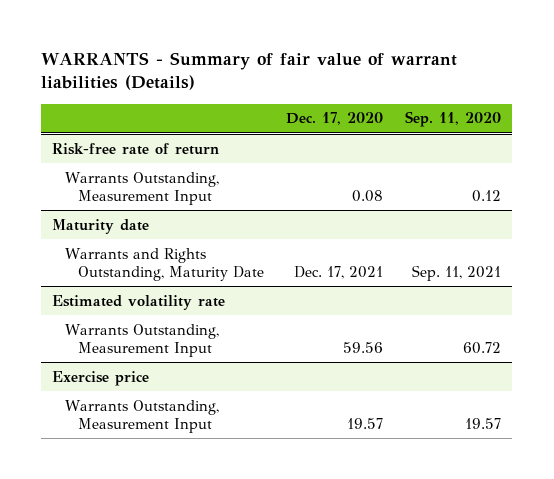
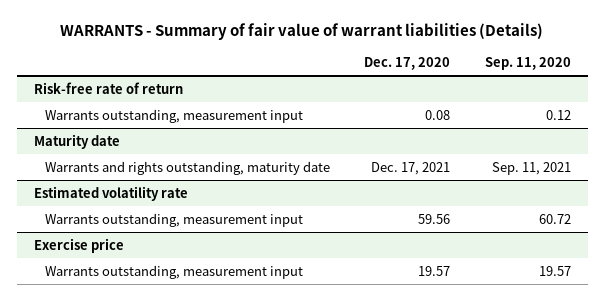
@ Risk-free rate of return
- Warrants Outstanding, Measurement Input | 0.08 | 0.12
+ Warrants outstanding, measurement input | 0.08 | 0.12
@ Maturity date
- Warrants and Rights Outstanding, Maturity Date | Dec. 17, 2021 | Sep. 11, 2021
+ Warrants and rights outstanding, maturity date | Dec. 17, 2021 | Sep. 11, 2021
@ Estimated volatility rate
- Warrants Outstanding, Measurement Input | 59.56 | 60.72
+ Warrants outstanding, measurement input | 59.56 | 60.72
@ Exercise price
- Warrants Outstanding, Measurement Input | 19.57 | 19.57
+ Warrants outstanding, measurement input | 19.57 | 19.57

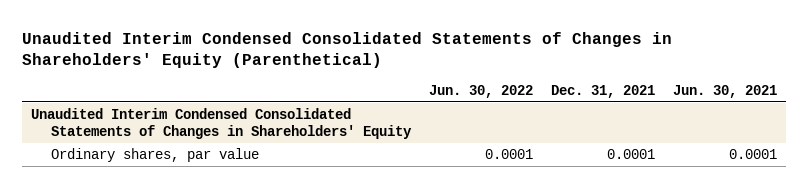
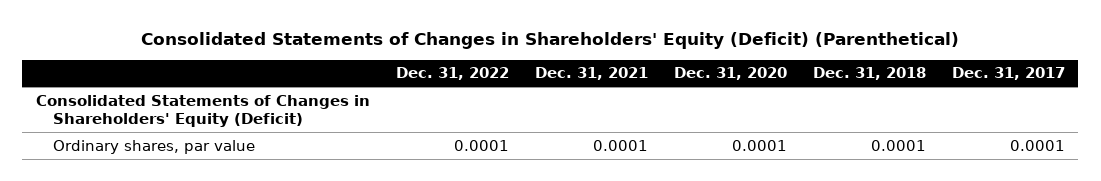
- Unaudited Interim Condensed Consolidated Statements of Changes in Shareholders' Equity (Parenthetical)
+ Consolidated Statements of Changes in Shareholders' Equity (Deficit) (Parenthetical)
- | Jun. 30, 2022 | Dec. 31, 2021 | Jun. 30, 2021
+ | Dec. 31, 2022 | Dec. 31, 2021 | Dec. 31, 2020 | Dec. 31, 2018 | Dec. 31, 2017
- Unaudited Interim Condensed Consolidated Statements of Changes in Shareholders' Equity
+ Consolidated Statements of Changes in Shareholders' Equity (Deficit)

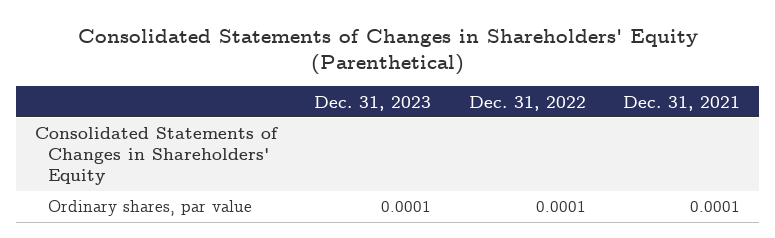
- Consolidated Statements of Changes in Shareholders' Equity (Deficit) (Parenthetical)
+ Consolidated Statements of Changes in Shareholders' Equity (Parenthetical)
- | Dec. 31, 2022 | Dec. 31, 2021 | Dec. 31, 2020 | Dec. 31, 2018 | Dec. 31, 2017
+ | Dec. 31, 2023 | Dec. 31, 2022 | Dec. 31, 2021
- Consolidated Statements of Changes in Shareholders' Equity (Deficit)
+ Consolidated Statements of Changes in Shareholders' Equity

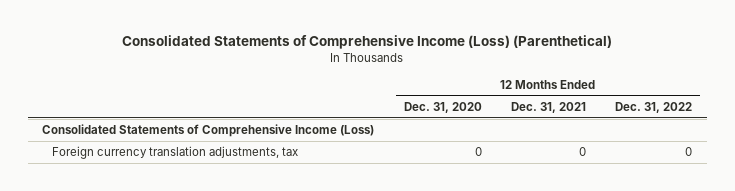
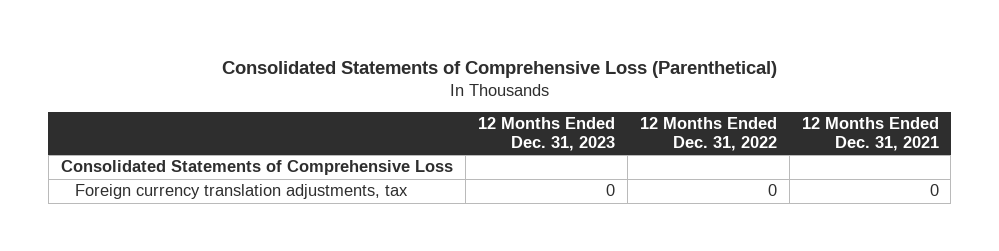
- Consolidated Statements of Comprehensive Income (Loss) (Parenthetical)
+ Consolidated Statements of Comprehensive Loss (Parenthetical)
- | 12 Months Ended Dec. 31, 2020 | 12 Months Ended Dec. 31, 2021 | 12 Months Ended Dec. 31, 2022
+ | 12 Months Ended Dec. 31, 2023 | 12 Months Ended Dec. 31, 2022 | 12 Months Ended Dec. 31, 2021
- Consolidated Statements of Comprehensive Income (Loss)
+ Consolidated Statements of Comprehensive Loss

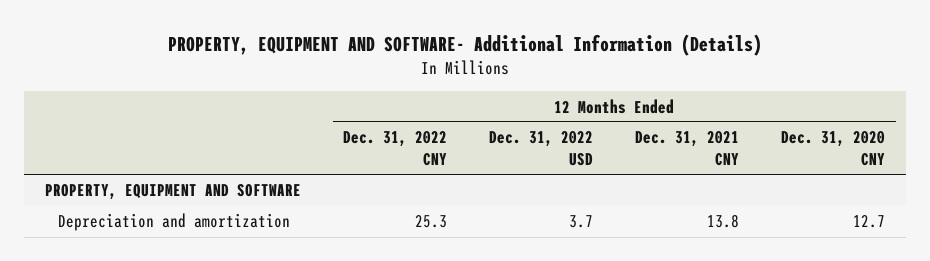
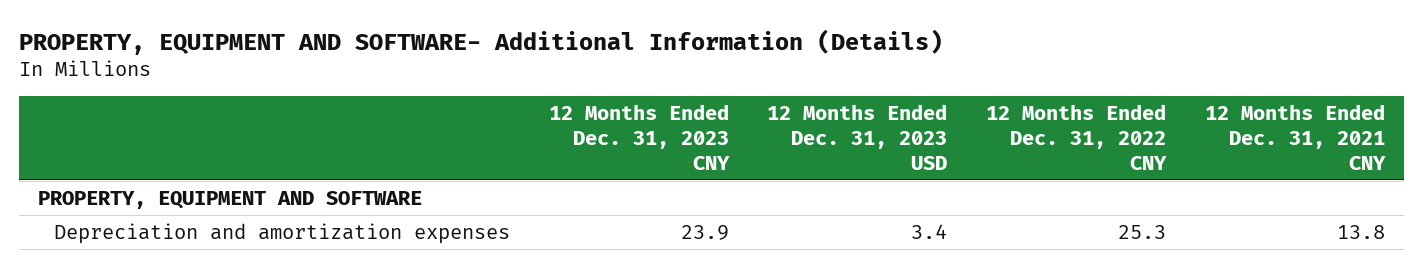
- | 12 Months Ended Dec. 31, 2022 CNY | 12 Months Ended Dec. 31, 2022 USD | 12 Months Ended Dec. 31, 2021 CNY | 12 Months Ended Dec. 31, 2020 CNY
+ | 12 Months Ended Dec. 31, 2023 CNY | 12 Months Ended Dec. 31, 2023 USD | 12 Months Ended Dec. 31, 2022 CNY | 12 Months Ended Dec. 31, 2021 CNY
- Depreciation and amortization | 25.3 | 3.7 | 13.8 | 12.7
+ Depreciation and amortization expenses | 23.9 | 3.4 | 25.3 | 13.8

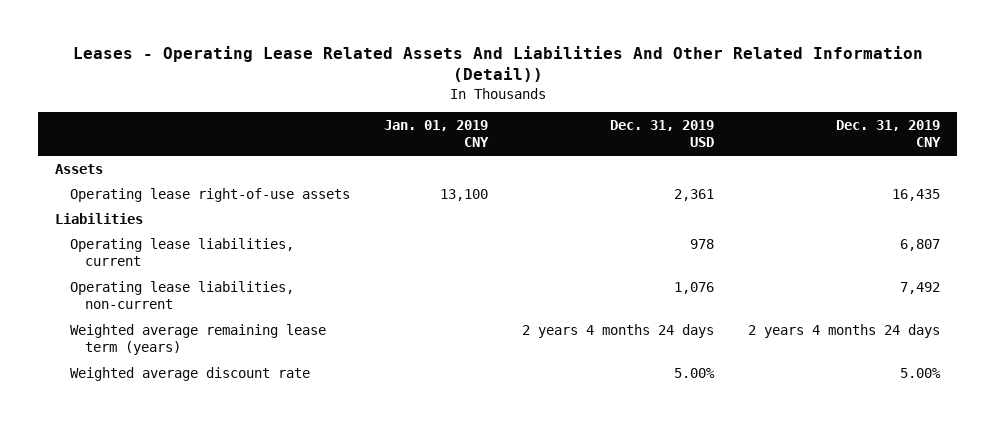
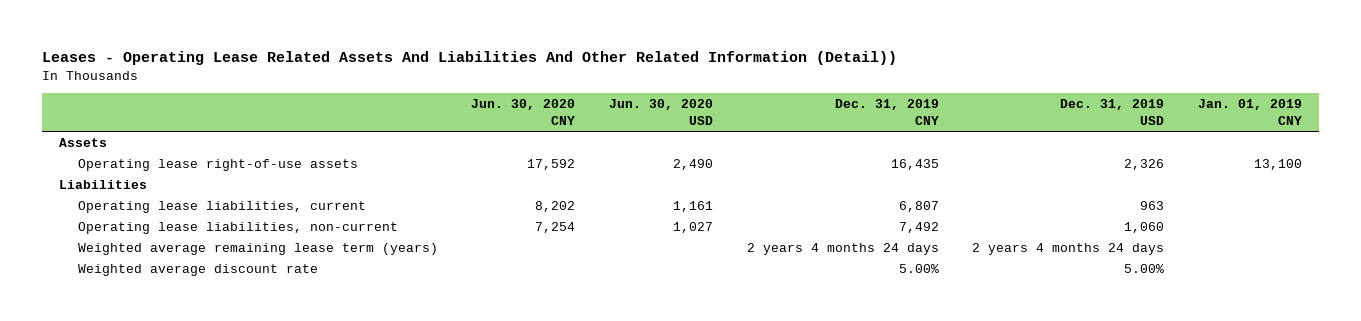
- | Jan. 01, 2019 CNY | Dec. 31, 2019 USD | Dec. 31, 2019 CNY
+ | Jun. 30, 2020 CNY | Jun. 30, 2020 USD | Dec. 31, 2019 CNY | Dec. 31, 2019 USD | Jan. 01, 2019 CNY
- Operating lease right-of-use assets | 13,100 | 2,361 | 16,435
+ Operating lease right-of-use assets | 17,592 | 2,490 | 16,435 | 2,326 | 13,100
- Operating lease liabilities, current | | 978 | 6,807
- Operating lease liabilities, non-current | | 1,076 | 7,492
+ Operating lease liabilities, current | 8,202 | 1,161 | 6,807 | 963 |
+ Operating lease liabilities, non-current | 7,254 | 1,027 | 7,492 | 1,060 |

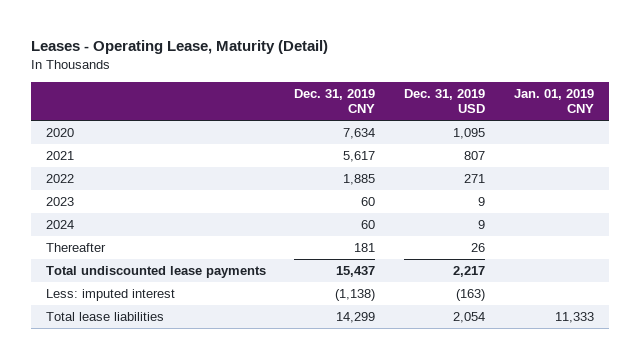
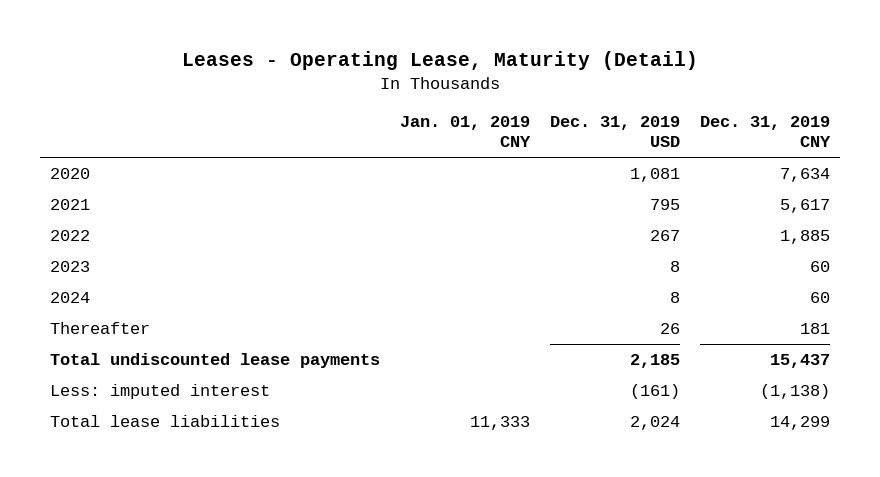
- | Dec. 31, 2019 CNY | Dec. 31, 2019 USD | Jan. 01, 2019 CNY
+ | Jan. 01, 2019 CNY | Dec. 31, 2019 USD | Dec. 31, 2019 CNY
- 2020 | 7,634 | 1,095 |
- 2021 | 5,617 | 807 |
- 2022 | 1,885 | 271 |
- 2023 | 60 | 9 |
- 2024 | 60 | 9 |
+ 2020 | | 1,081 | 7,634
+ 2021 | | 795 | 5,617
+ 2022 | | 267 | 1,885
+ 2023 | | 8 | 60
+ 2024 | | 8 | 60
- Total undiscounted lease payments | 15,437 | 2,217 |
- Less: imputed interest | (1,138) | (163) |
- Total lease liabilities | 14,299 | 2,054 | 11,333
+ Total undiscounted lease payments | | 2,185 | 15,437
+ Less: imputed interest | | (161) | (1,138)
+ Total lease liabilities | 11,333 | 2,024 | 14,299

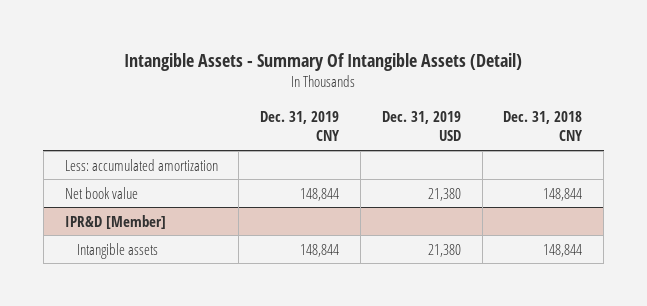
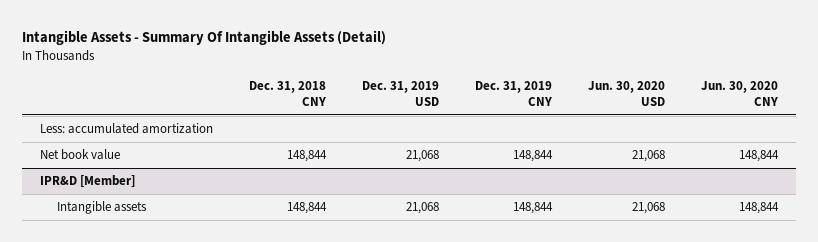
- | Dec. 31, 2019 CNY | Dec. 31, 2019 USD | Dec. 31, 2018 CNY
+ | Dec. 31, 2018 CNY | Dec. 31, 2019 USD | Dec. 31, 2019 CNY | Jun. 30, 2020 USD | Jun. 30, 2020 CNY
- Net book value | 148,844 | 21,380 | 148,844
+ Net book value | 148,844 | 21,068 | 148,844 | 21,068 | 148,844
@ IPR&D [Member]
- Intangible assets | 148,844 | 21,380 | 148,844
+ Intangible assets | 148,844 | 21,068 | 148,844 | 21,068 | 148,844

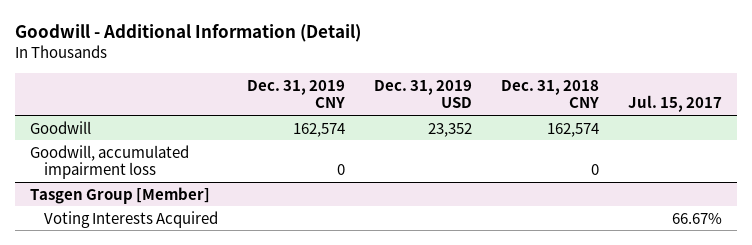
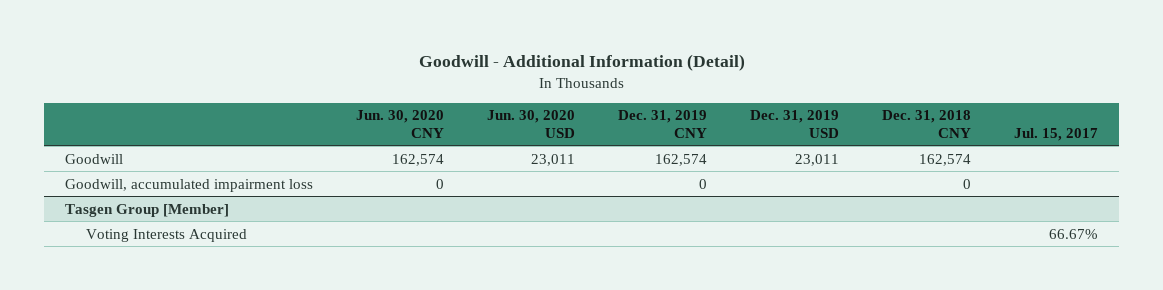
- | Dec. 31, 2019 CNY | Dec. 31, 2019 USD | Dec. 31, 2018 CNY | Jul. 15, 2017
+ | Jun. 30, 2020 CNY | Jun. 30, 2020 USD | Dec. 31, 2019 CNY | Dec. 31, 2019 USD | Dec. 31, 2018 CNY | Jul. 15, 2017
- Goodwill | 162,574 | 23,352 | 162,574 |
+ Goodwill | 162,574 | 23,011 | 162,574 | 23,011 | 162,574 |

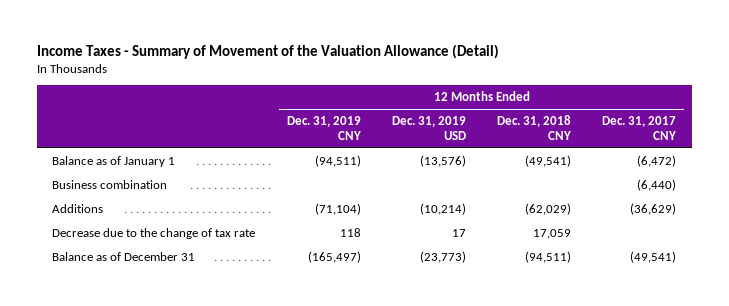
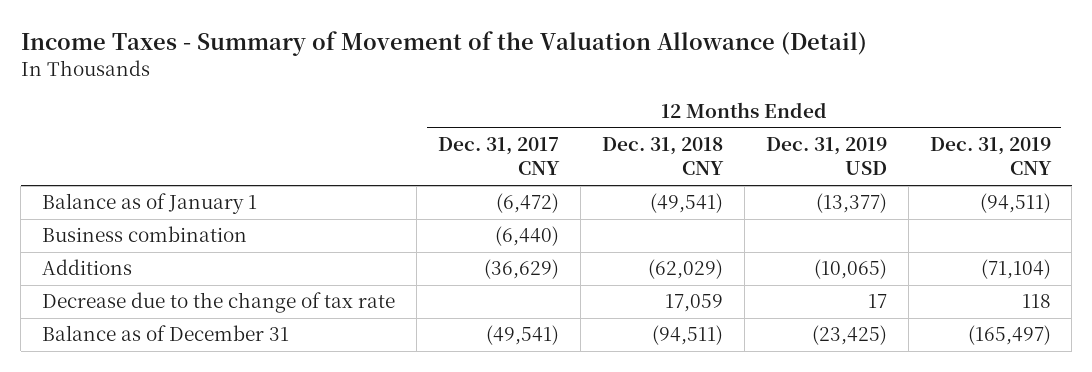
- | 12 Months Ended Dec. 31, 2019 CNY | 12 Months Ended Dec. 31, 2019 USD | 12 Months Ended Dec. 31, 2018 CNY | 12 Months Ended Dec. 31, 2017 CNY
+ | 12 Months Ended Dec. 31, 2017 CNY | 12 Months Ended Dec. 31, 2018 CNY | 12 Months Ended Dec. 31, 2019 USD | 12 Months Ended Dec. 31, 2019 CNY
- Balance as of January 1 | (94,511) | (13,576) | (49,541) | (6,472)
+ Balance as of January 1 | (6,472) | (49,541) | (13,377) | (94,511)
- Additions | (71,104) | (10,214) | (62,029) | (36,629)
+ Additions | (36,629) | (62,029) | (10,065) | (71,104)
- Balance as of December 31 | (165,497) | (23,773) | (94,511) | (49,541)
+ Balance as of December 31 | (49,541) | (94,511) | (23,425) | (165,497)

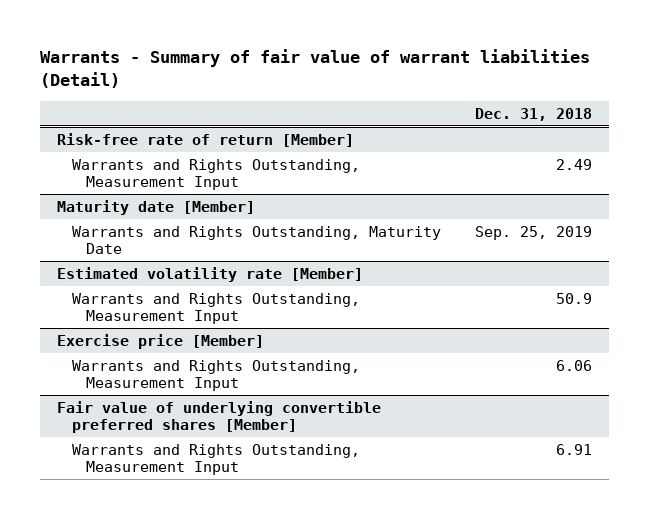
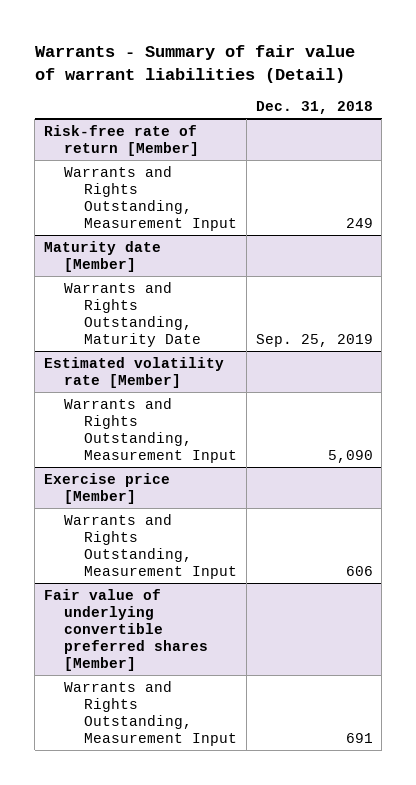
@ Risk-free rate of return [Member]
- Warrants and Rights Outstanding, Measurement Input | 2.49
+ Warrants and Rights Outstanding, Measurement Input | 249
@ Estimated volatility rate [Member]
- Warrants and Rights Outstanding, Measurement Input | 50.9
+ Warrants and Rights Outstanding, Measurement Input | 5,090
@ Exercise price [Member]
- Warrants and Rights Outstanding, Measurement Input | 6.06
+ Warrants and Rights Outstanding, Measurement Input | 606
@ Fair value of underlying convertible preferred shares [Member]
- Warrants and Rights Outstanding, Measurement Input | 6.91
+ Warrants and Rights Outstanding, Measurement Input | 691

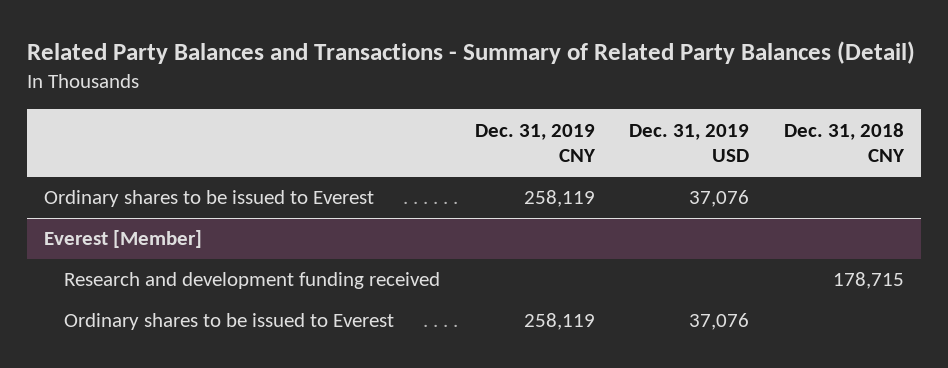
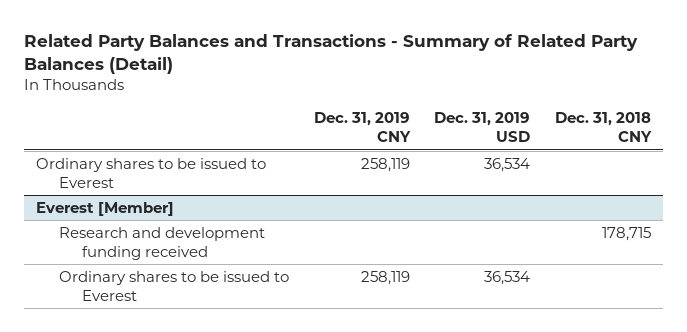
- Ordinary shares to be issued to Everest | 258,119 | 37,076 |
+ Ordinary shares to be issued to Everest | 258,119 | 36,534 |
@ Everest [Member]
- Ordinary shares to be issued to Everest | 258,119 | 37,076 |
+ Ordinary shares to be issued to Everest | 258,119 | 36,534 |

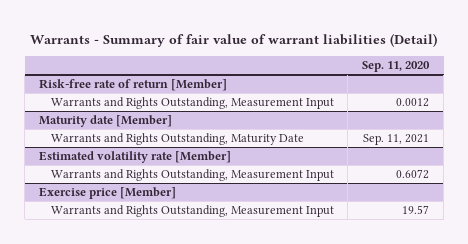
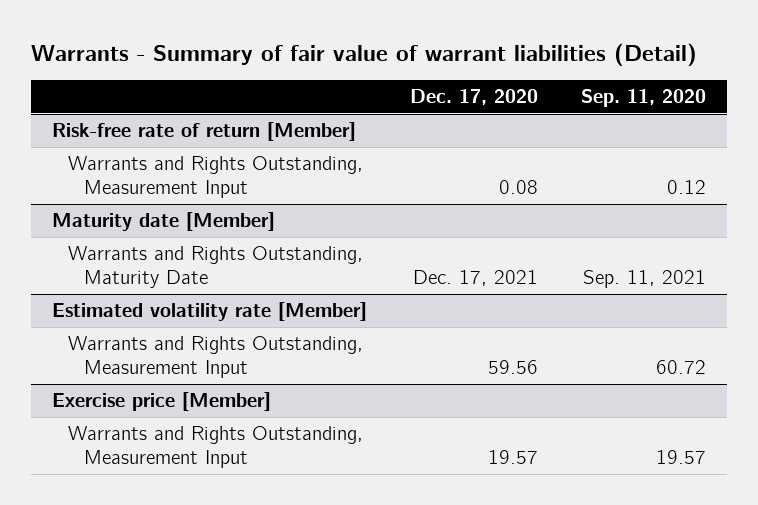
- | Sep. 11, 2020
+ | Dec. 17, 2020 | Sep. 11, 2020
@ Risk-free rate of return [Member]
- Warrants and Rights Outstanding, Measurement Input | 0.0012
+ Warrants and Rights Outstanding, Measurement Input | 0.08 | 0.12
@ Estimated volatility rate [Member]
- Warrants and Rights Outstanding, Measurement Input | 0.6072
+ Warrants and Rights Outstanding, Measurement Input | 59.56 | 60.72

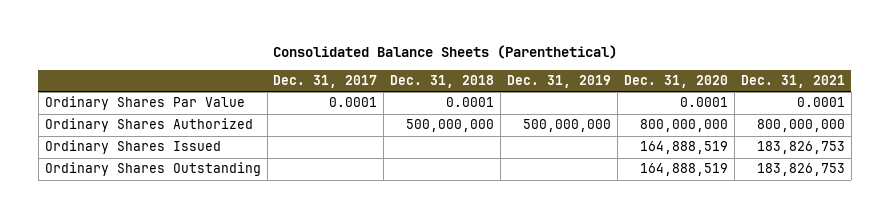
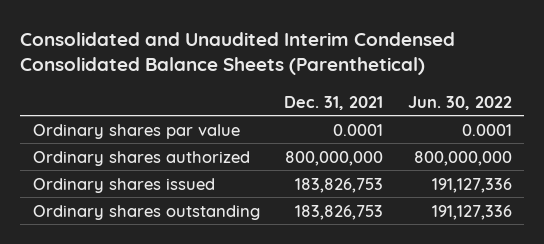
- Consolidated Balance Sheets (Parenthetical)
+ Consolidated and Unaudited Interim Condensed Consolidated Balance Sheets (Parenthetical)
- | Dec. 31, 2017 | Dec. 31, 2018 | Dec. 31, 2019 | Dec. 31, 2020 | Dec. 31, 2021
+ | Dec. 31, 2021 | Jun. 30, 2022
- Ordinary Shares Par Value | 0.0001 | 0.0001 | | 0.0001 | 0.0001
- Ordinary Shares Authorized | | 500,000,000 | 500,000,000 | 800,000,000 | 800,000,000
- Ordinary Shares Issued | | | | 164,888,519 | 183,826,753
- Ordinary Shares Outstanding | | | | 164,888,519 | 183,826,753
+ Ordinary shares par value | 0.0001 | 0.0001
+ Ordinary shares authorized | 800,000,000 | 800,000,000
+ Ordinary shares issued | 183,826,753 | 191,127,336
+ Ordinary shares outstanding | 183,826,753 | 191,127,336

